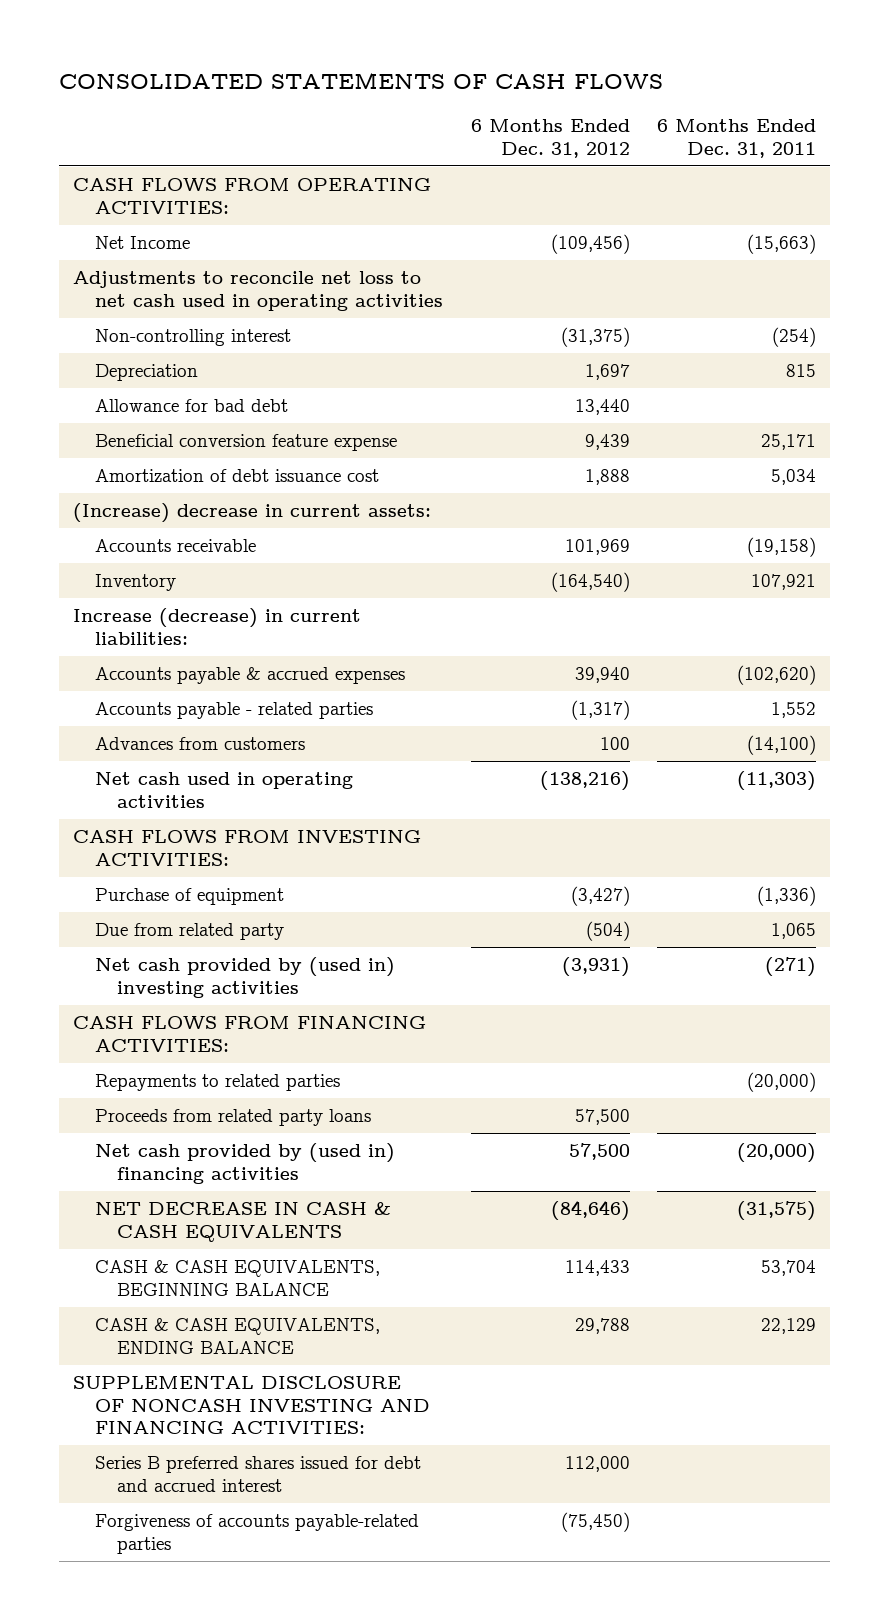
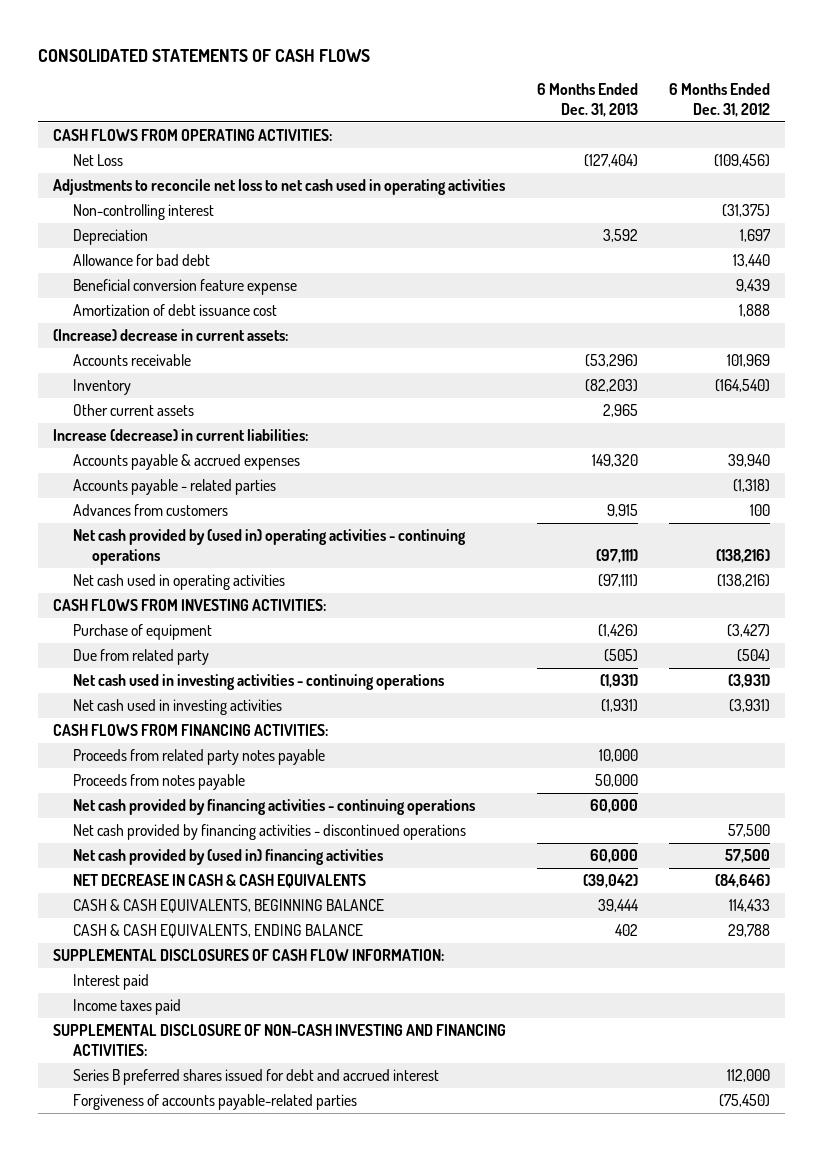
- | 6 Months Ended Dec. 31, 2012 | 6 Months Ended Dec. 31, 2011
+ | 6 Months Ended Dec. 31, 2013 | 6 Months Ended Dec. 31, 2012
- Net Income | (109,456) | (15,663)
+ Net Loss | (127,404) | (109,456)
+ Other current assets | 2,965 |
- Accounts payable - related parties | (1,317) | 1,552
+ Accounts payable - related parties | | (1,318)
+ Net cash provided by (used in) operating activities - continuing operations | (97,111) | (138,216)
- Net cash provided by (used in) investing activities | (3,931) | (271)
+ Net cash used in investing activities - continuing operations | (1,931) | (3,931)
+ Net cash used in investing activities | (1,931) | (3,931)
- Repayments to related parties | | (20,000)
- Proceeds from related party loans | 57,500 |
+ Proceeds from related party notes payable | 10,000 |
+ Proceeds from notes payable | 50,000 |
+ Net cash provided by financing activities - continuing operations | 60,000 |
+ Net cash provided by financing activities - discontinued operations | | 57,500
- SUPPLEMENTAL DISCLOSURE OF NONCASH INVESTING AND FINANCING ACTIVITIES:
+ SUPPLEMENTAL DISCLOSURES OF CASH FLOW INFORMATION:
+ Interest paid
+ Income taxes paid
+ SUPPLEMENTAL DISCLOSURE OF NON-CASH INVESTING AND FINANCING ACTIVITIES:

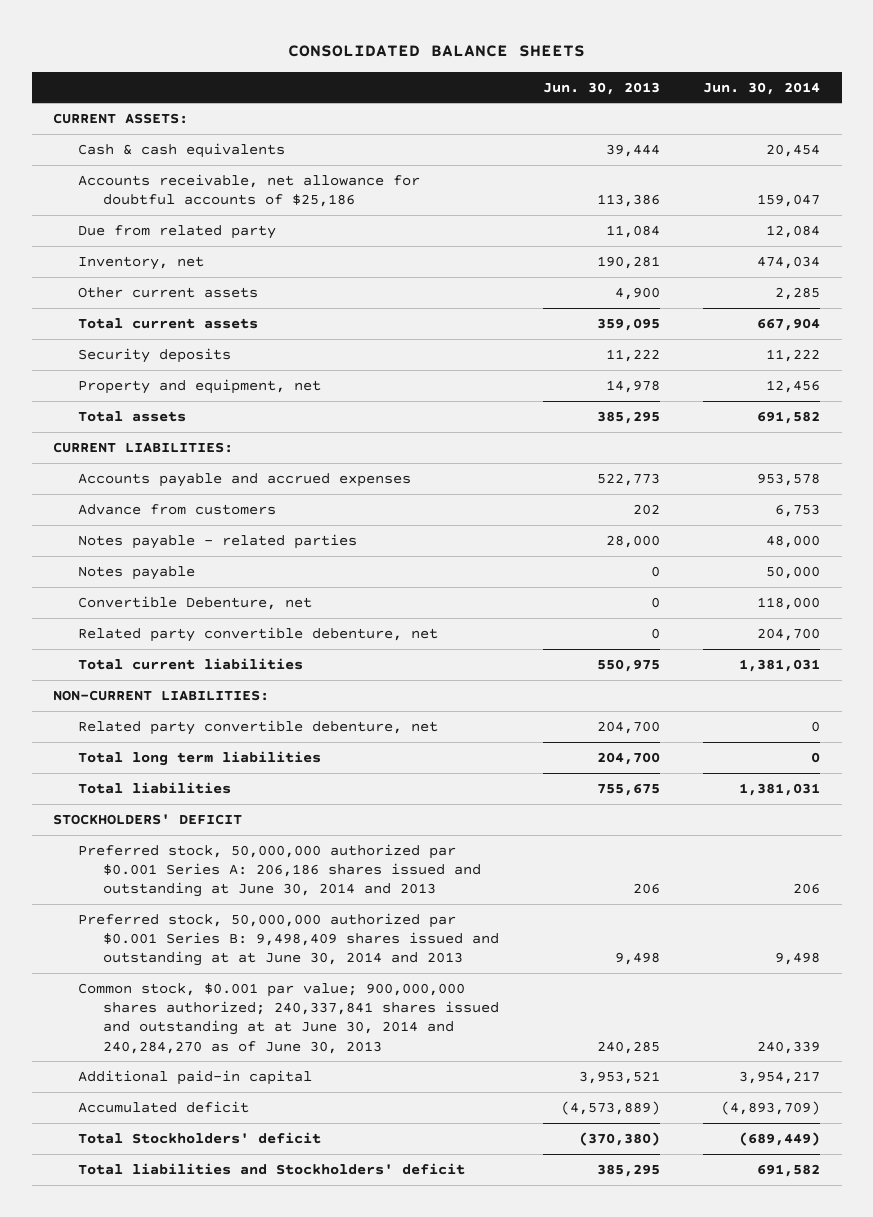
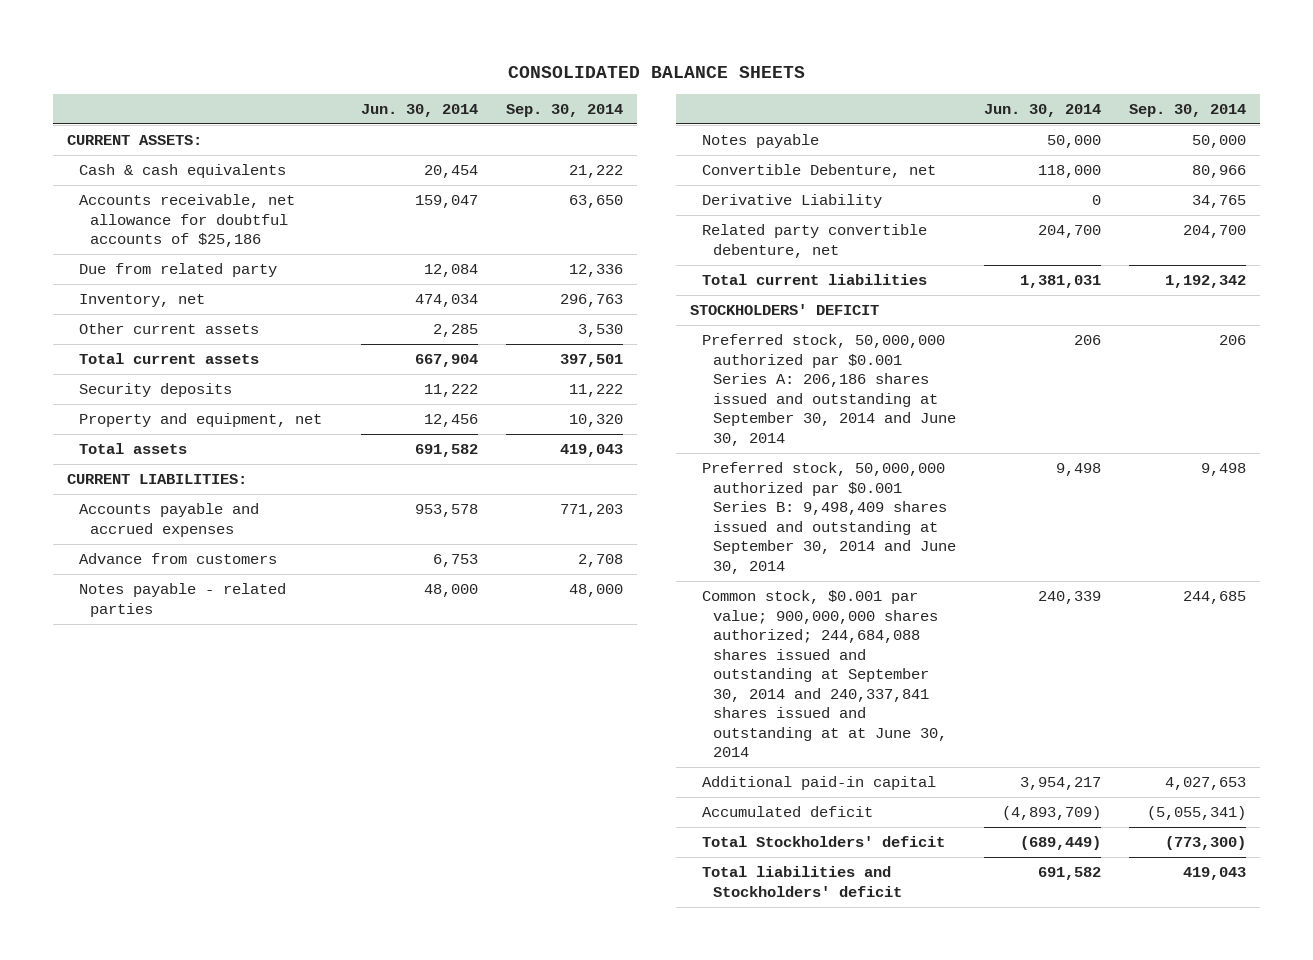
- | Jun. 30, 2013 | Jun. 30, 2014
+ | Jun. 30, 2014 | Sep. 30, 2014
+ Derivative Liability | 0 | 34,765
- NON-CURRENT LIABILITIES:
- Related party convertible debenture, net | 204,700 | 0
- Total long term liabilities | 204,700 | 0
- Total liabilities | 755,675 | 1,381,031
- Preferred stock, 50,000,000 authorized par $0.001 Series A: 206,186 shares issued and outstanding at June 30, 2014 and 2013 | 206 | 206
- Preferred stock, 50,000,000 authorized par $0.001 Series B: 9,498,409 shares issued and outstanding at at June 30, 2014 and 2013 | 9,498 | 9,498
- Common stock, $0.001 par value; 900,000,000 shares authorized; 240,337,841 shares issued and outstanding at at June 30, 2014 and 240,284,270 as of June 30, 2013 | 240,285 | 240,339
+ Preferred stock, 50,000,000 authorized par $0.001 Series A: 206,186 shares issued and outstanding at September 30, 2014 and June 30, 2014 | 206 | 206
+ Preferred stock, 50,000,000 authorized par $0.001 Series B: 9,498,409 shares issued and outstanding at September 30, 2014 and June 30, 2014 | 9,498 | 9,498
+ Common stock, $0.001 par value; 900,000,000 shares authorized; 244,684,088 shares issued and outstanding at September 30, 2014 and 240,337,841 shares issued and outstanding at at June 30, 2014 | 240,339 | 244,685

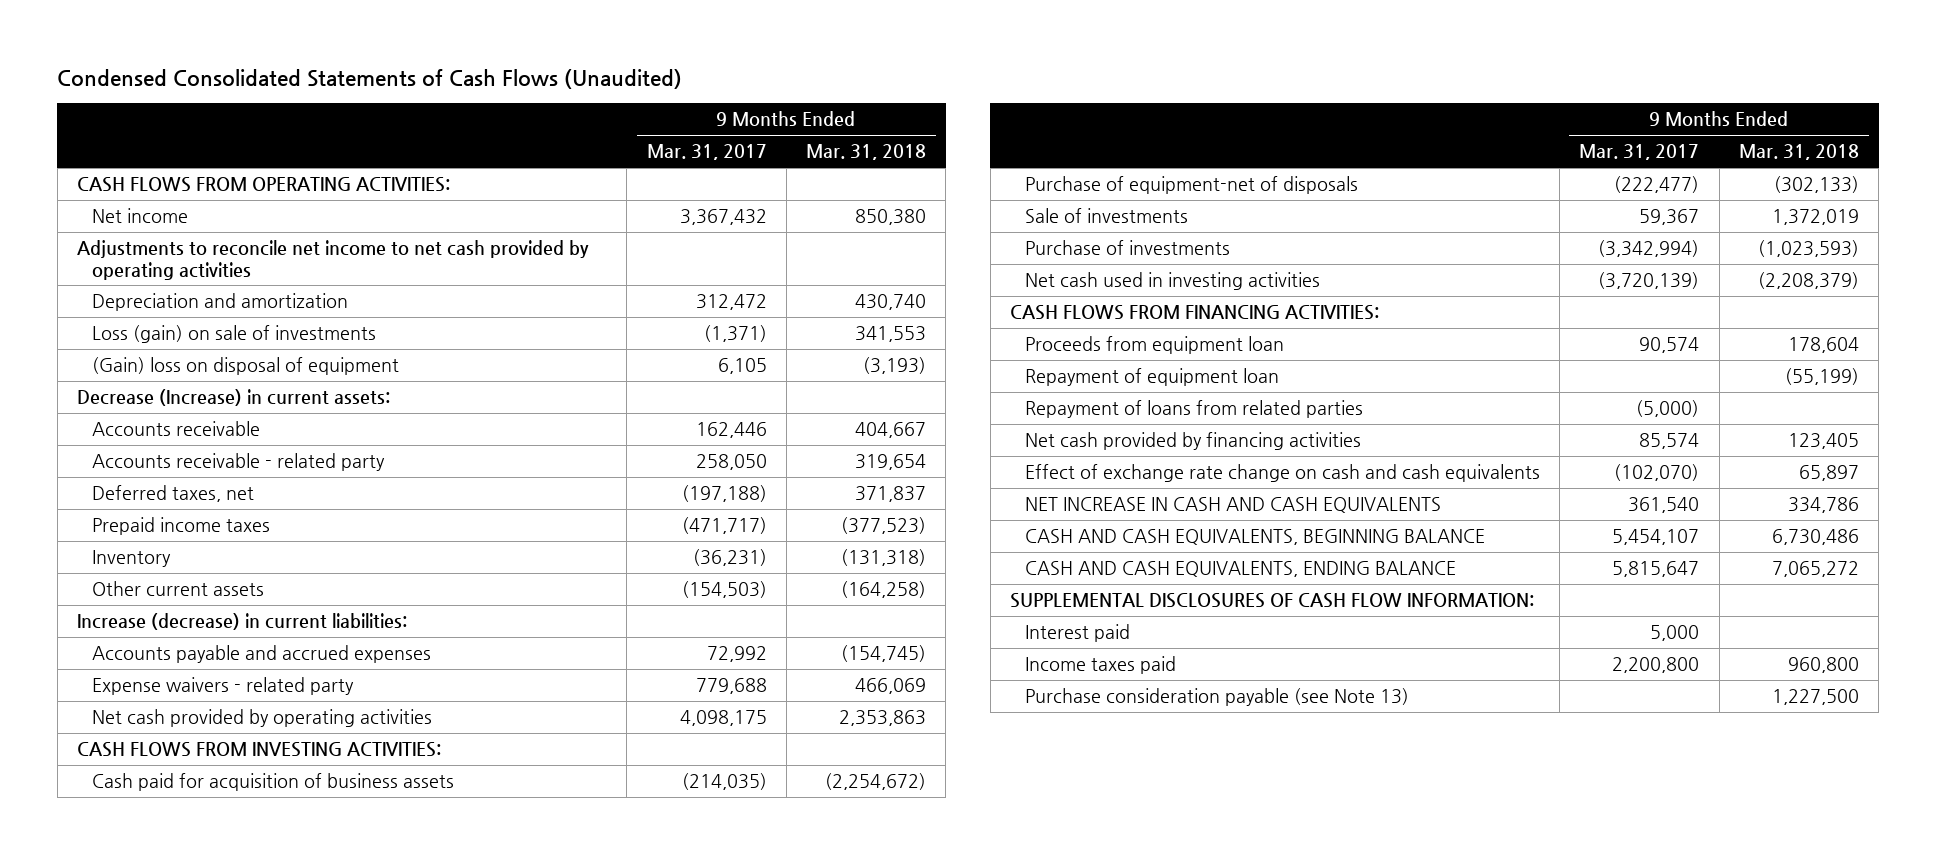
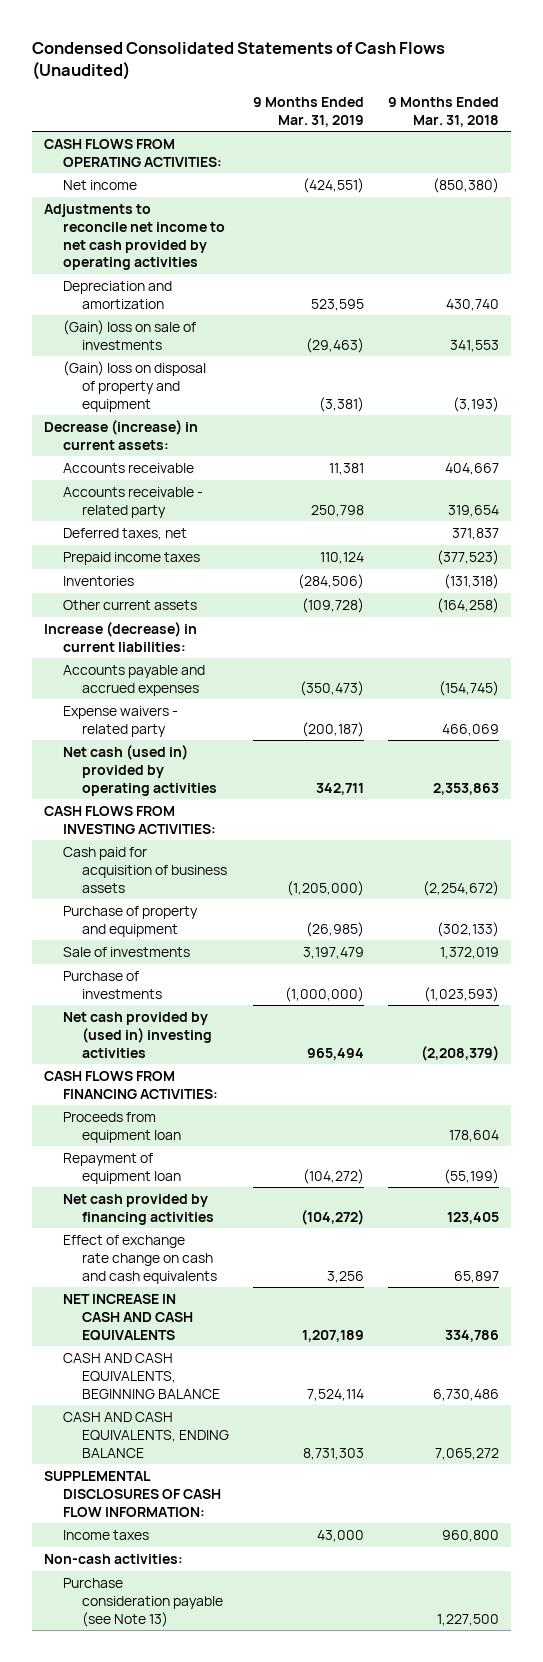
- | 9 Months Ended Mar. 31, 2017 | 9 Months Ended Mar. 31, 2018
+ | 9 Months Ended Mar. 31, 2019 | 9 Months Ended Mar. 31, 2018
- Net income | 3,367,432 | 850,380
+ Net income | (424,551) | (850,380)
- Loss (gain) on sale of investments | (1,371) | 341,553
- (Gain) loss on disposal of equipment | 6,105 | (3,193)
- Decrease (Increase) in current assets:
+ (Gain) loss on sale of investments | (29,463) | 341,553
+ (Gain) loss on disposal of property and equipment | (3,381) | (3,193)
+ Decrease (increase) in current assets:
- Inventory | (36,231) | (131,318)
+ Inventories | (284,506) | (131,318)
- Net cash provided by operating activities | 4,098,175 | 2,353,863
+ Net cash (used in) provided by operating activities | 342,711 | 2,353,863
- Purchase of equipment-net of disposals | (222,477) | (302,133)
+ Purchase of property and equipment | (26,985) | (302,133)
- Net cash used in investing activities | (3,720,139) | (2,208,379)
+ Net cash provided by (used in) investing activities | 965,494 | (2,208,379)
- Repayment of loans from related parties | (5,000) |
- Interest paid | 5,000 |
- Income taxes paid | 2,200,800 | 960,800
+ Income taxes | 43,000 | 960,800
+ Non-cash activities:

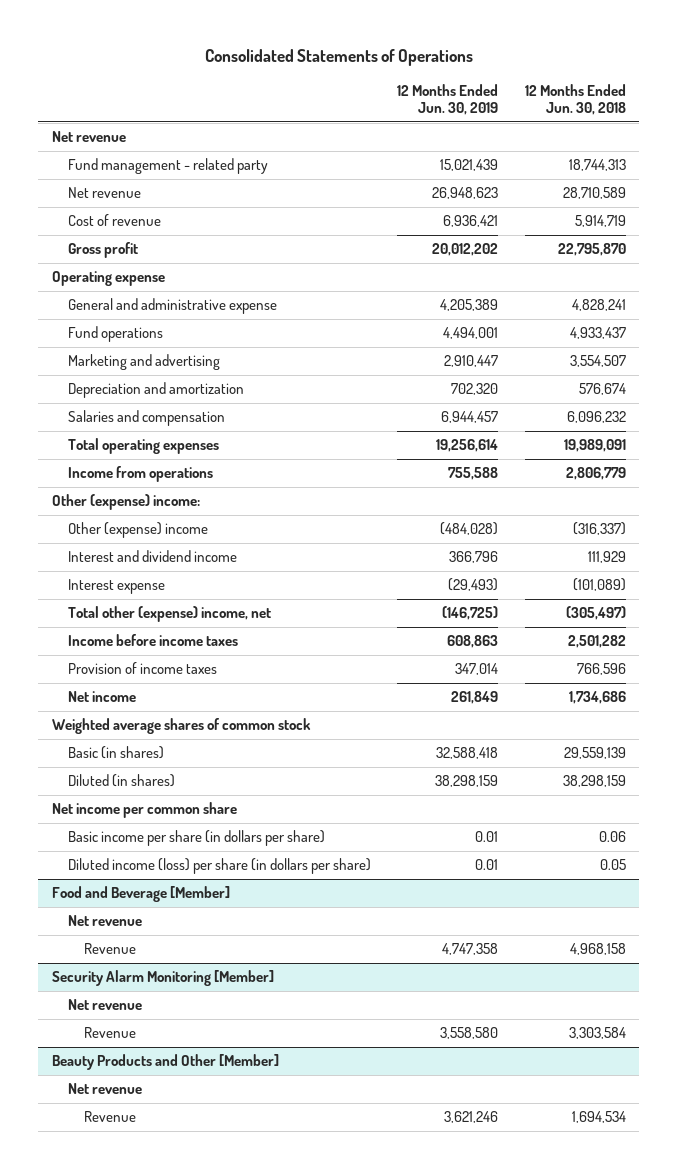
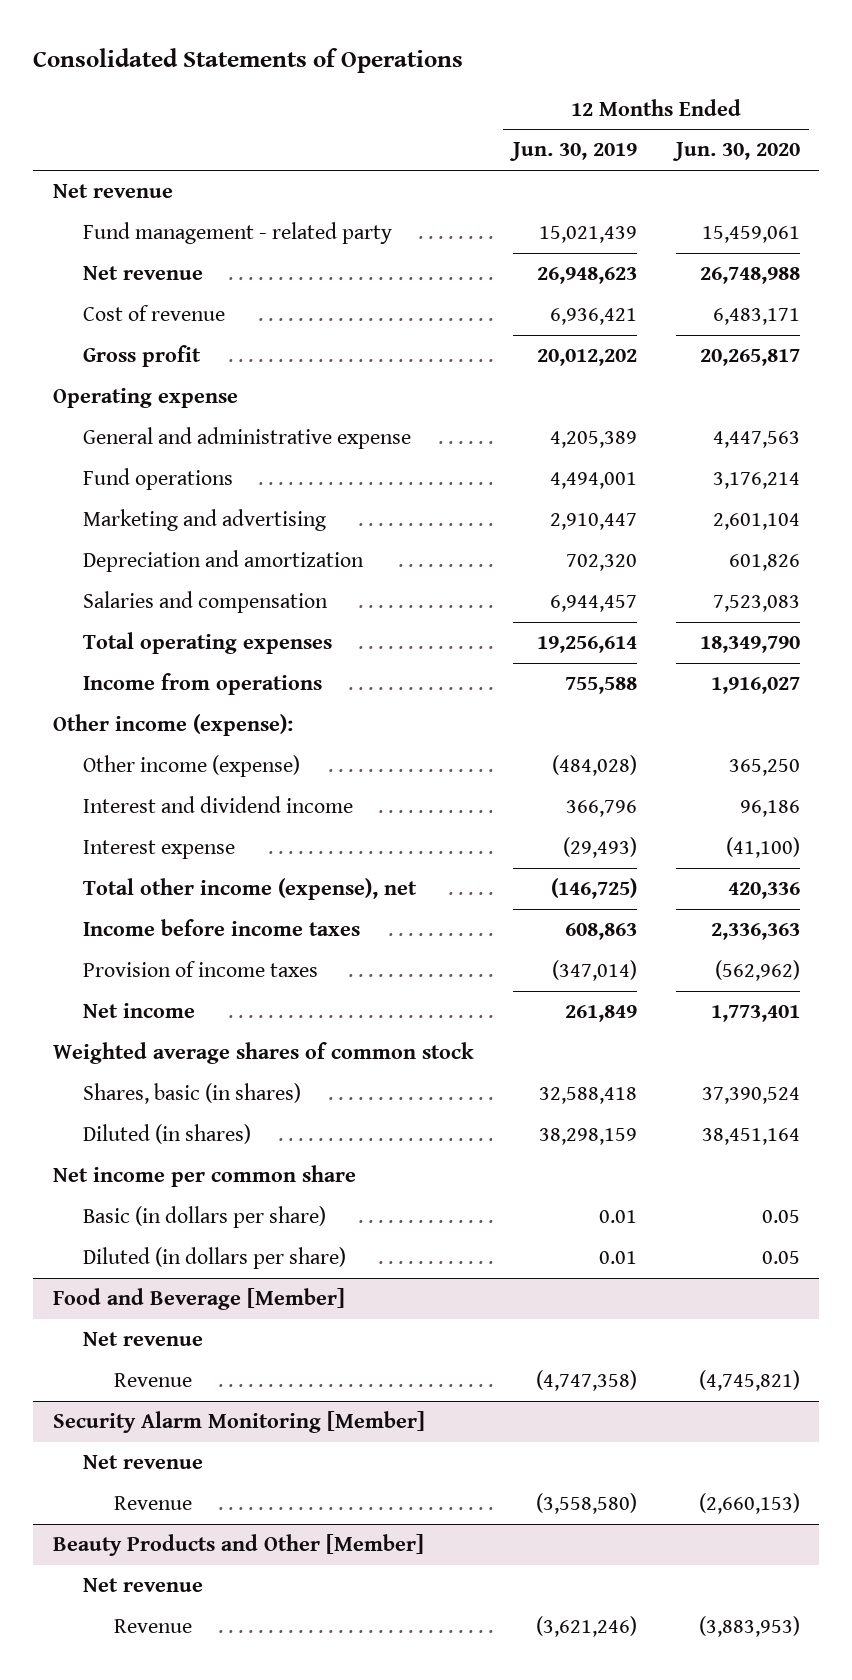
- | 12 Months Ended Jun. 30, 2019 | 12 Months Ended Jun. 30, 2018
+ | 12 Months Ended Jun. 30, 2019 | 12 Months Ended Jun. 30, 2020
- Other (expense) income:
- Other (expense) income | (484,028) | (316,337)
+ Other income (expense):
+ Other income (expense) | (484,028) | 365,250
- Total other (expense) income, net | (146,725) | (305,497)
+ Total other income (expense), net | (146,725) | 420,336
- Provision of income taxes | 347,014 | 766,596
+ Provision of income taxes | (347,014) | (562,962)
- Basic (in shares) | 32,588,418 | 29,559,139
+ Shares, basic (in shares) | 32,588,418 | 37,390,524
- Basic income per share (in dollars per share) | 0.01 | 0.06
- Diluted income (loss) per share (in dollars per share) | 0.01 | 0.05
+ Basic (in dollars per share) | 0.01 | 0.05
+ Diluted (in dollars per share) | 0.01 | 0.05
@ Food and Beverage [Member]
- Revenue | 4,747,358 | 4,968,158
+ Revenue | (4,747,358) | (4,745,821)
@ Security Alarm Monitoring [Member]
- Revenue | 3,558,580 | 3,303,584
+ Revenue | (3,558,580) | (2,660,153)
@ Beauty Products and Other [Member]
- Revenue | 3,621,246 | 1,694,534
+ Revenue | (3,621,246) | (3,883,953)

